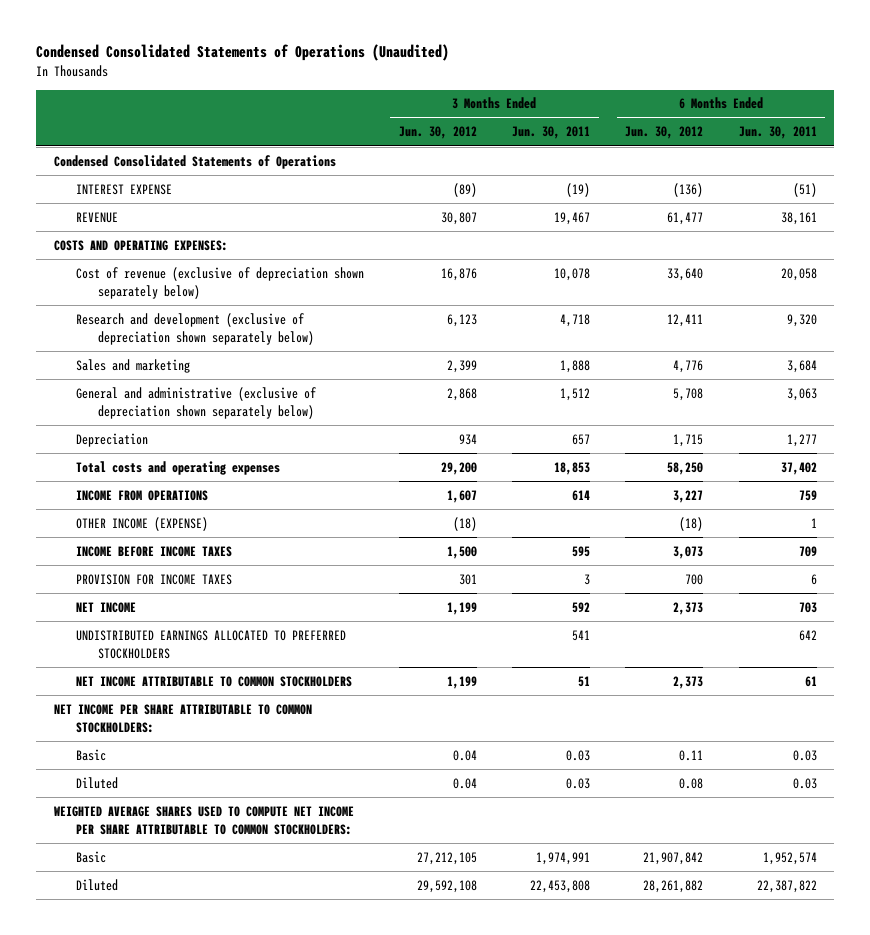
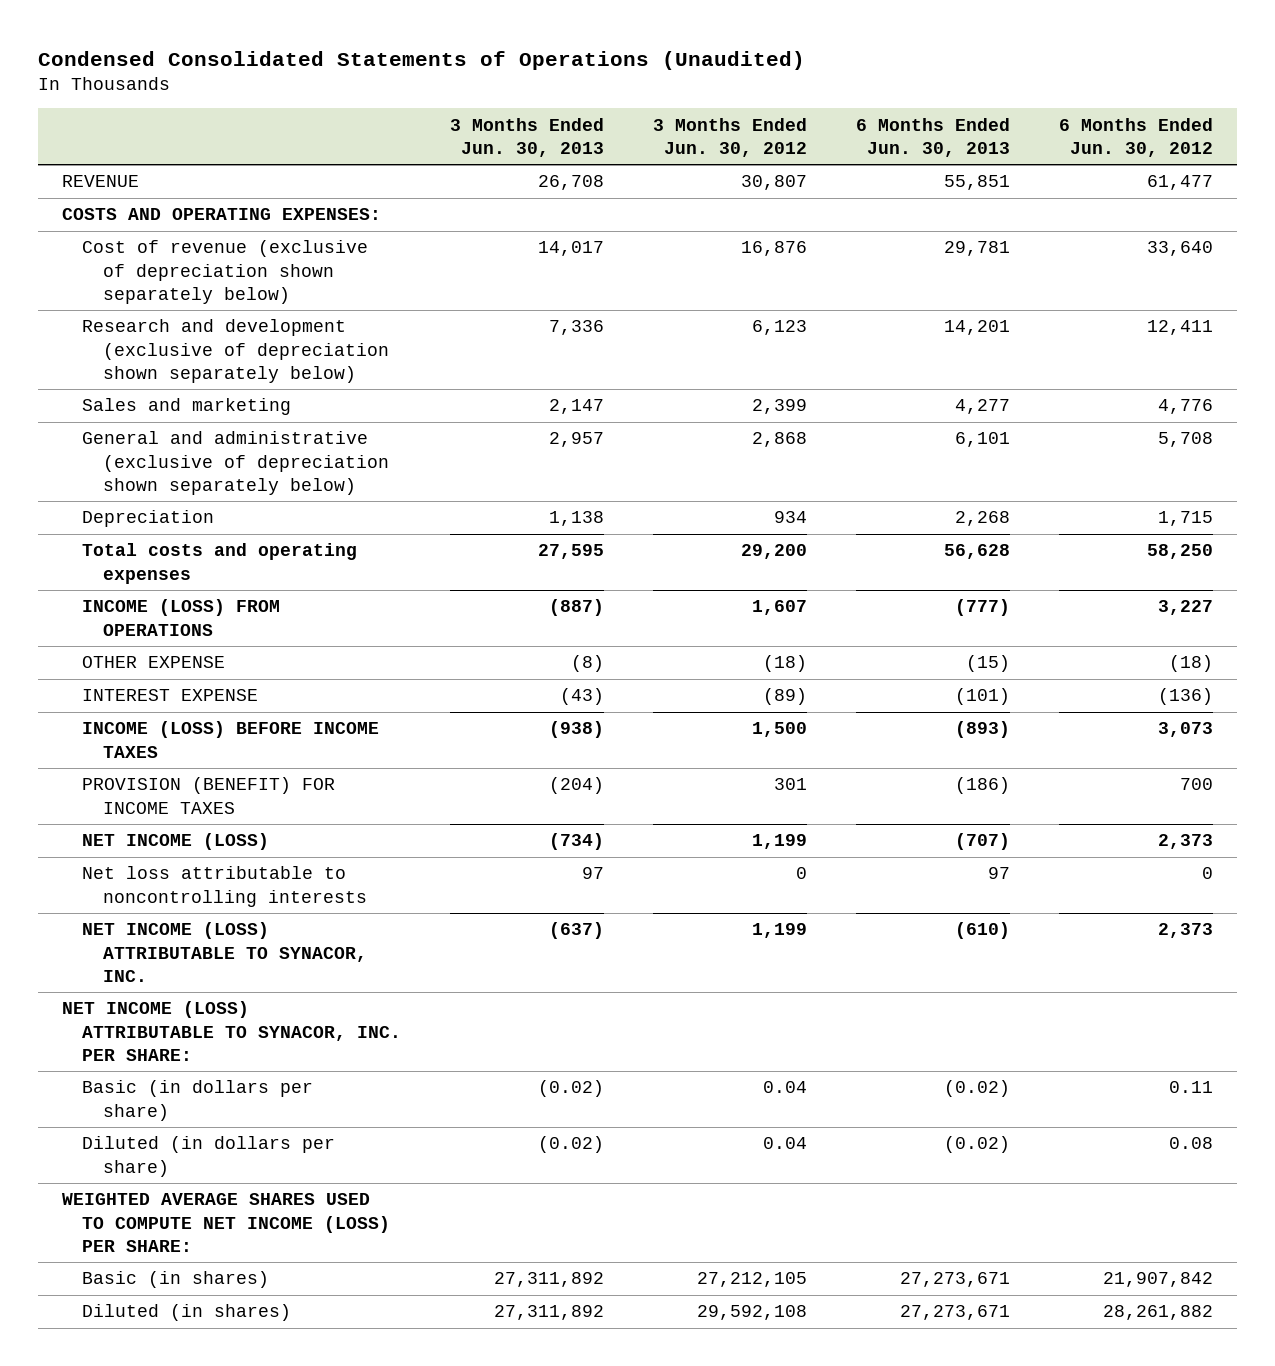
- | 3 Months Ended Jun. 30, 2012 | 3 Months Ended Jun. 30, 2011 | 6 Months Ended Jun. 30, 2012 | 6 Months Ended Jun. 30, 2011
+ | 3 Months Ended Jun. 30, 2013 | 3 Months Ended Jun. 30, 2012 | 6 Months Ended Jun. 30, 2013 | 6 Months Ended Jun. 30, 2012
- Condensed Consolidated Statements of Operations
- INCOME FROM OPERATIONS | 1,607 | 614 | 3,227 | 759
- OTHER INCOME (EXPENSE) | (18) | | (18) | 1
- INCOME BEFORE INCOME TAXES | 1,500 | 595 | 3,073 | 709
- PROVISION FOR INCOME TAXES | 301 | 3 | 700 | 6
- NET INCOME | 1,199 | 592 | 2,373 | 703
- UNDISTRIBUTED EARNINGS ALLOCATED TO PREFERRED STOCKHOLDERS | | 541 | | 642
- NET INCOME ATTRIBUTABLE TO COMMON STOCKHOLDERS | 1,199 | 51 | 2,373 | 61
- NET INCOME PER SHARE ATTRIBUTABLE TO COMMON STOCKHOLDERS:
- Basic | 0.04 | 0.03 | 0.11 | 0.03
- Diluted | 0.04 | 0.03 | 0.08 | 0.03
- WEIGHTED AVERAGE SHARES USED TO COMPUTE NET INCOME PER SHARE ATTRIBUTABLE TO COMMON STOCKHOLDERS:
- Basic | 27,212,105 | 1,974,991 | 21,907,842 | 1,952,574
- Diluted | 29,592,108 | 22,453,808 | 28,261,882 | 22,387,822
+ INCOME (LOSS) FROM OPERATIONS | (887) | 1,607 | (777) | 3,227
+ OTHER EXPENSE | (8) | (18) | (15) | (18)
moved down: INTEREST EXPENSE | (43) | (89) | (101) | (136)
+ INCOME (LOSS) BEFORE INCOME TAXES | (938) | 1,500 | (893) | 3,073
+ PROVISION (BENEFIT) FOR INCOME TAXES | (204) | 301 | (186) | 700
+ NET INCOME (LOSS) | (734) | 1,199 | (707) | 2,373
+ Net loss attributable to noncontrolling interests | 97 | 0 | 97 | 0
+ NET INCOME (LOSS) ATTRIBUTABLE TO SYNACOR, INC. | (637) | 1,199 | (610) | 2,373
+ NET INCOME (LOSS) ATTRIBUTABLE TO SYNACOR, INC. PER SHARE:
+ Basic (in dollars per share) | (0.02) | 0.04 | (0.02) | 0.11
+ Diluted (in dollars per share) | (0.02) | 0.04 | (0.02) | 0.08
+ WEIGHTED AVERAGE SHARES USED TO COMPUTE NET INCOME (LOSS) PER SHARE:
+ Basic (in shares) | 27,311,892 | 27,212,105 | 27,273,671 | 21,907,842
+ Diluted (in shares) | 27,311,892 | 29,592,108 | 27,273,671 | 28,261,882

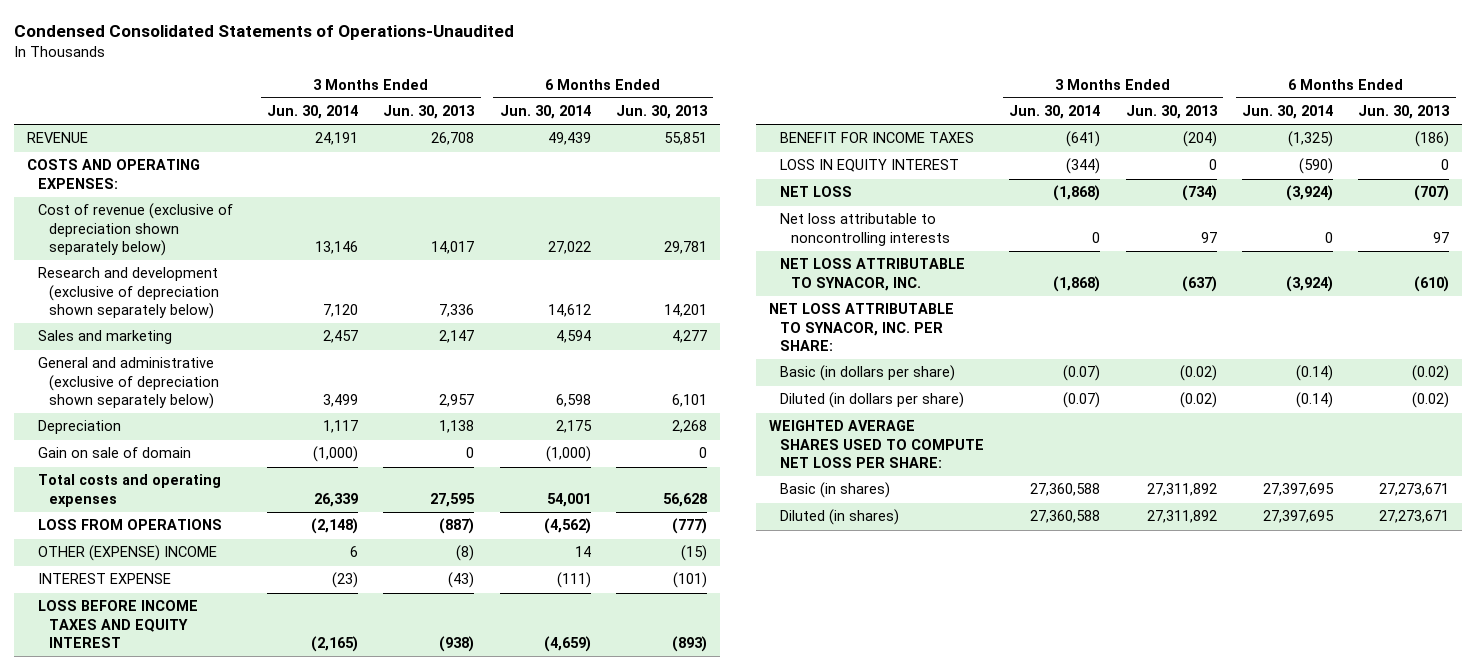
- Condensed Consolidated Statements of Operations (Unaudited)
+ Condensed Consolidated Statements of Operations-Unaudited
- | 3 Months Ended Jun. 30, 2013 | 3 Months Ended Jun. 30, 2012 | 6 Months Ended Jun. 30, 2013 | 6 Months Ended Jun. 30, 2012
+ | 3 Months Ended Jun. 30, 2014 | 3 Months Ended Jun. 30, 2013 | 6 Months Ended Jun. 30, 2014 | 6 Months Ended Jun. 30, 2013
+ Gain on sale of domain | (1,000) | 0 | (1,000) | 0
- INCOME (LOSS) FROM OPERATIONS | (887) | 1,607 | (777) | 3,227
- OTHER EXPENSE | (8) | (18) | (15) | (18)
+ LOSS FROM OPERATIONS | (2,148) | (887) | (4,562) | (777)
+ OTHER (EXPENSE) INCOME | 6 | (8) | 14 | (15)
- INCOME (LOSS) BEFORE INCOME TAXES | (938) | 1,500 | (893) | 3,073
- PROVISION (BENEFIT) FOR INCOME TAXES | (204) | 301 | (186) | 700
- NET INCOME (LOSS) | (734) | 1,199 | (707) | 2,373
+ LOSS BEFORE INCOME TAXES AND EQUITY INTEREST | (2,165) | (938) | (4,659) | (893)
+ BENEFIT FOR INCOME TAXES | (641) | (204) | (1,325) | (186)
+ LOSS IN EQUITY INTEREST | (344) | 0 | (590) | 0
+ NET LOSS | (1,868) | (734) | (3,924) | (707)
- NET INCOME (LOSS) ATTRIBUTABLE TO SYNACOR, INC. | (637) | 1,199 | (610) | 2,373
- NET INCOME (LOSS) ATTRIBUTABLE TO SYNACOR, INC. PER SHARE:
+ NET LOSS ATTRIBUTABLE TO SYNACOR, INC. | (1,868) | (637) | (3,924) | (610)
+ NET LOSS ATTRIBUTABLE TO SYNACOR, INC. PER SHARE:
- WEIGHTED AVERAGE SHARES USED TO COMPUTE NET INCOME (LOSS) PER SHARE:
+ WEIGHTED AVERAGE SHARES USED TO COMPUTE NET LOSS PER SHARE:

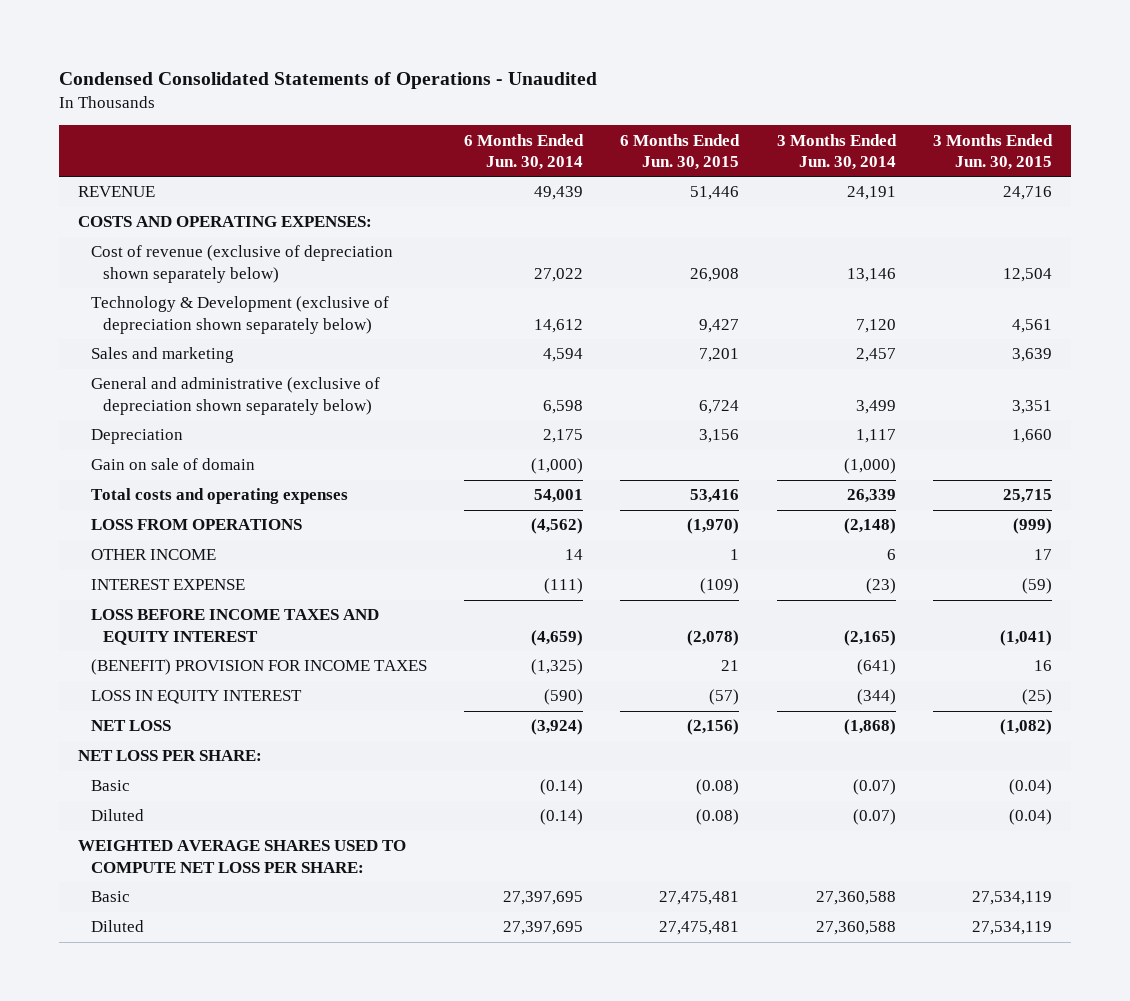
- Condensed Consolidated Statements of Operations-Unaudited
+ Condensed Consolidated Statements of Operations - Unaudited
- | 3 Months Ended Jun. 30, 2014 | 3 Months Ended Jun. 30, 2013 | 6 Months Ended Jun. 30, 2014 | 6 Months Ended Jun. 30, 2013
+ | 6 Months Ended Jun. 30, 2014 | 6 Months Ended Jun. 30, 2015 | 3 Months Ended Jun. 30, 2014 | 3 Months Ended Jun. 30, 2015
- Research and development (exclusive of depreciation shown separately below) | 7,120 | 7,336 | 14,612 | 14,201
+ Technology & Development (exclusive of depreciation shown separately below) | 14,612 | 9,427 | 7,120 | 4,561
- OTHER (EXPENSE) INCOME | 6 | (8) | 14 | (15)
+ OTHER INCOME | 14 | 1 | 6 | 17
- BENEFIT FOR INCOME TAXES | (641) | (204) | (1,325) | (186)
+ (BENEFIT) PROVISION FOR INCOME TAXES | (1,325) | 21 | (641) | 16
- Net loss attributable to noncontrolling interests | 0 | 97 | 0 | 97
- NET LOSS ATTRIBUTABLE TO SYNACOR, INC. | (1,868) | (637) | (3,924) | (610)
- NET LOSS ATTRIBUTABLE TO SYNACOR, INC. PER SHARE:
- Basic (in dollars per share) | (0.07) | (0.02) | (0.14) | (0.02)
- Diluted (in dollars per share) | (0.07) | (0.02) | (0.14) | (0.02)
+ NET LOSS PER SHARE:
+ Basic | (0.14) | (0.08) | (0.07) | (0.04)
+ Diluted | (0.14) | (0.08) | (0.07) | (0.04)
- Basic (in shares) | 27,360,588 | 27,311,892 | 27,397,695 | 27,273,671
- Diluted (in shares) | 27,360,588 | 27,311,892 | 27,397,695 | 27,273,671
+ Basic | 27,397,695 | 27,475,481 | 27,360,588 | 27,534,119
+ Diluted | 27,397,695 | 27,475,481 | 27,360,588 | 27,534,119

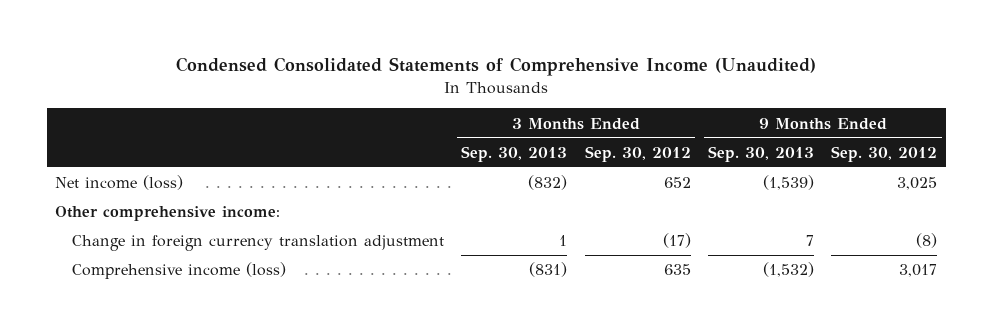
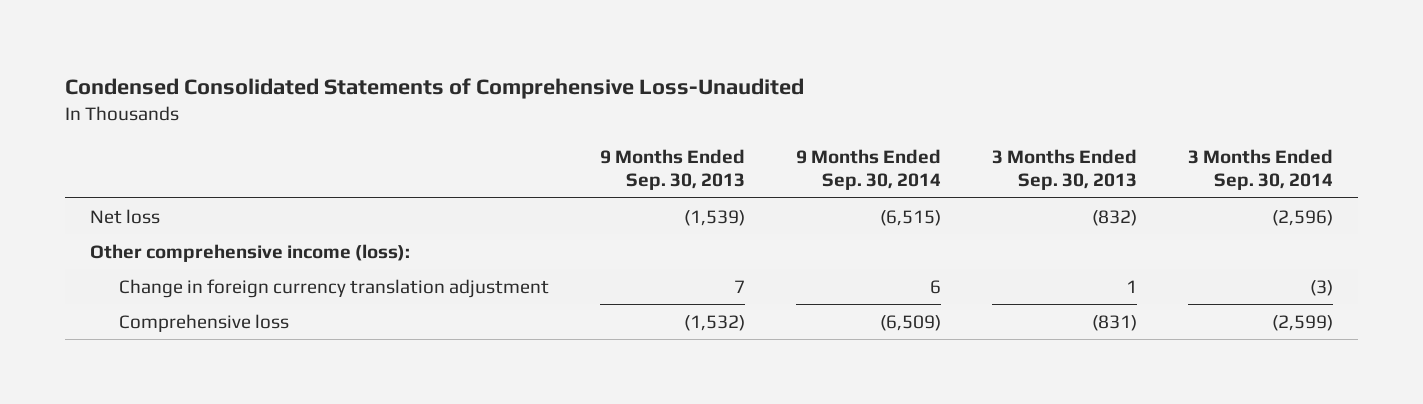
- Condensed Consolidated Statements of Comprehensive Income (Unaudited)
+ Condensed Consolidated Statements of Comprehensive Loss-Unaudited
- | 3 Months Ended Sep. 30, 2013 | 3 Months Ended Sep. 30, 2012 | 9 Months Ended Sep. 30, 2013 | 9 Months Ended Sep. 30, 2012
+ | 9 Months Ended Sep. 30, 2013 | 9 Months Ended Sep. 30, 2014 | 3 Months Ended Sep. 30, 2013 | 3 Months Ended Sep. 30, 2014
- Net income (loss) | (832) | 652 | (1,539) | 3,025
- Other comprehensive income:
+ Net loss | (1,539) | (6,515) | (832) | (2,596)
+ Other comprehensive income (loss):
- Comprehensive income (loss) | (831) | 635 | (1,532) | 3,017
+ Comprehensive loss | (1,532) | (6,509) | (831) | (2,599)

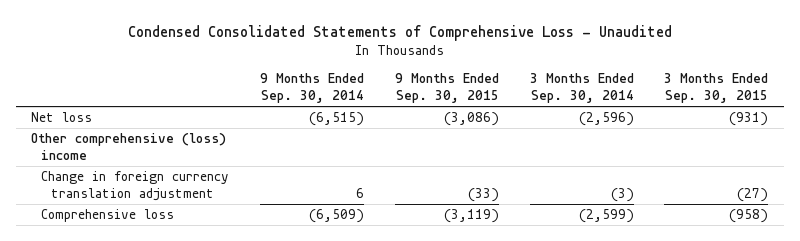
- Condensed Consolidated Statements of Comprehensive Loss-Unaudited
+ Condensed Consolidated Statements of Comprehensive Loss - Unaudited
- | 9 Months Ended Sep. 30, 2013 | 9 Months Ended Sep. 30, 2014 | 3 Months Ended Sep. 30, 2013 | 3 Months Ended Sep. 30, 2014
+ | 9 Months Ended Sep. 30, 2014 | 9 Months Ended Sep. 30, 2015 | 3 Months Ended Sep. 30, 2014 | 3 Months Ended Sep. 30, 2015
- Other comprehensive income (loss):
+ Other comprehensive (loss) income

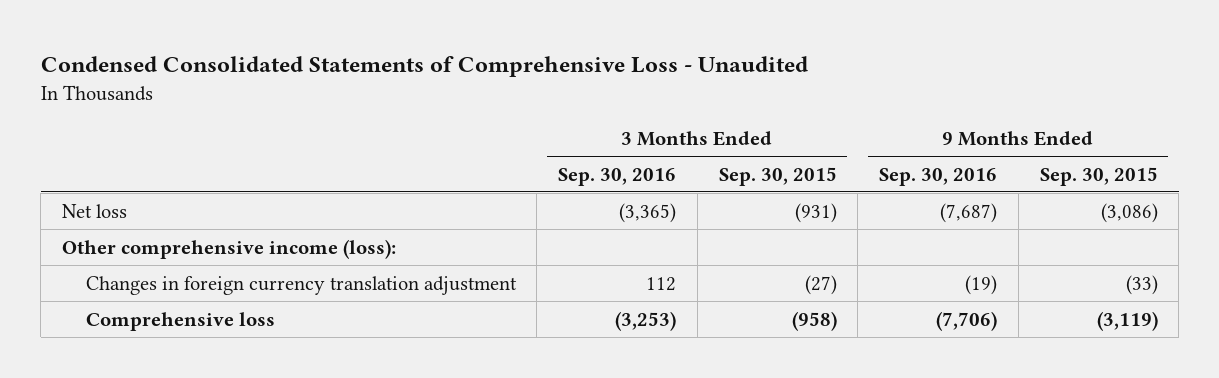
- | 9 Months Ended Sep. 30, 2014 | 9 Months Ended Sep. 30, 2015 | 3 Months Ended Sep. 30, 2014 | 3 Months Ended Sep. 30, 2015
+ | 3 Months Ended Sep. 30, 2016 | 3 Months Ended Sep. 30, 2015 | 9 Months Ended Sep. 30, 2016 | 9 Months Ended Sep. 30, 2015
- Other comprehensive (loss) income
- Change in foreign currency translation adjustment | 6 | (33) | (3) | (27)
+ Other comprehensive income (loss):
+ Changes in foreign currency translation adjustment | 112 | (27) | (19) | (33)

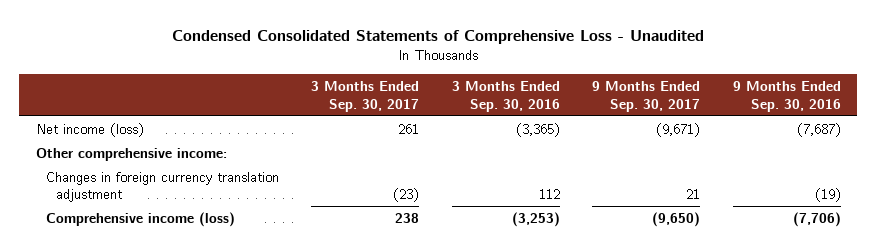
- | 3 Months Ended Sep. 30, 2016 | 3 Months Ended Sep. 30, 2015 | 9 Months Ended Sep. 30, 2016 | 9 Months Ended Sep. 30, 2015
+ | 3 Months Ended Sep. 30, 2017 | 3 Months Ended Sep. 30, 2016 | 9 Months Ended Sep. 30, 2017 | 9 Months Ended Sep. 30, 2016
- Net loss | (3,365) | (931) | (7,687) | (3,086)
- Other comprehensive income (loss):
+ Net income (loss) | 261 | (3,365) | (9,671) | (7,687)
+ Other comprehensive income:
- Comprehensive loss | (3,253) | (958) | (7,706) | (3,119)
+ Comprehensive income (loss) | 238 | (3,253) | (9,650) | (7,706)

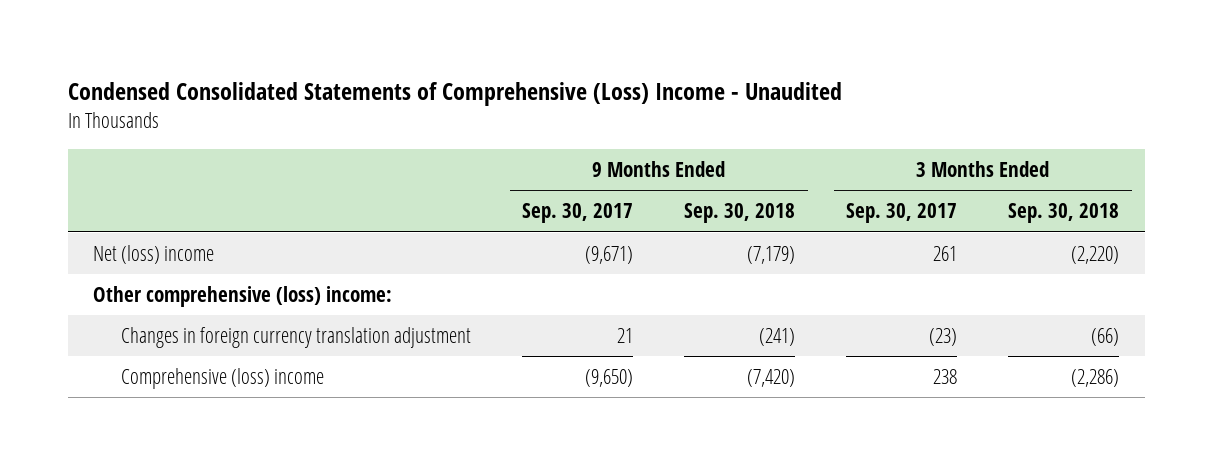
- Condensed Consolidated Statements of Comprehensive Loss - Unaudited
+ Condensed Consolidated Statements of Comprehensive (Loss) Income - Unaudited
- | 3 Months Ended Sep. 30, 2017 | 3 Months Ended Sep. 30, 2016 | 9 Months Ended Sep. 30, 2017 | 9 Months Ended Sep. 30, 2016
+ | 9 Months Ended Sep. 30, 2017 | 9 Months Ended Sep. 30, 2018 | 3 Months Ended Sep. 30, 2017 | 3 Months Ended Sep. 30, 2018
- Net income (loss) | 261 | (3,365) | (9,671) | (7,687)
- Other comprehensive income:
+ Net (loss) income | (9,671) | (7,179) | 261 | (2,220)
+ Other comprehensive (loss) income:
- Comprehensive income (loss) | 238 | (3,253) | (9,650) | (7,706)
+ Comprehensive (loss) income | (9,650) | (7,420) | 238 | (2,286)

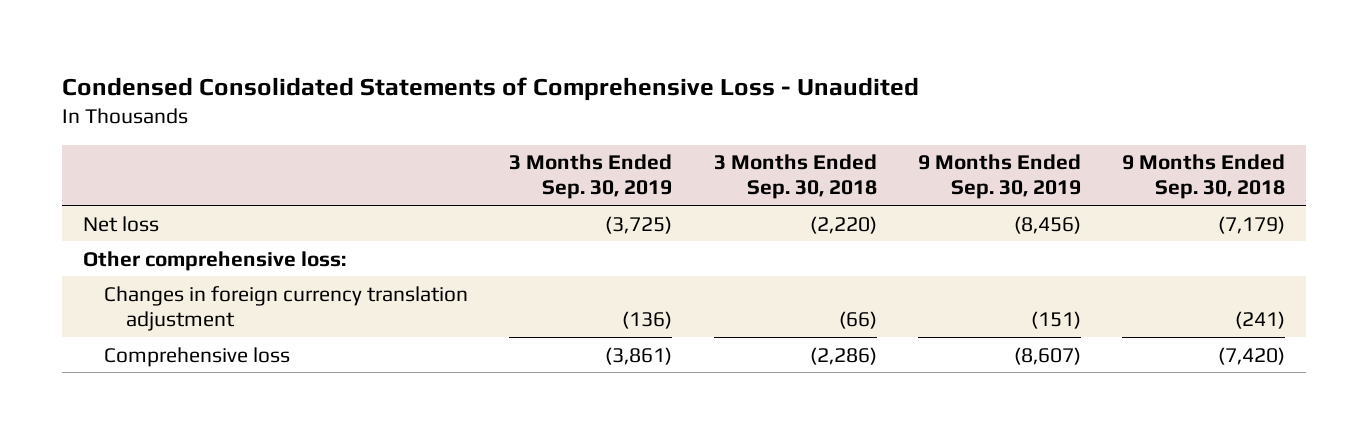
- Condensed Consolidated Statements of Comprehensive (Loss) Income - Unaudited
+ Condensed Consolidated Statements of Comprehensive Loss - Unaudited
- | 9 Months Ended Sep. 30, 2017 | 9 Months Ended Sep. 30, 2018 | 3 Months Ended Sep. 30, 2017 | 3 Months Ended Sep. 30, 2018
+ | 3 Months Ended Sep. 30, 2019 | 3 Months Ended Sep. 30, 2018 | 9 Months Ended Sep. 30, 2019 | 9 Months Ended Sep. 30, 2018
- Net (loss) income | (9,671) | (7,179) | 261 | (2,220)
- Other comprehensive (loss) income:
+ Net loss | (3,725) | (2,220) | (8,456) | (7,179)
+ Other comprehensive loss:
- Comprehensive (loss) income | (9,650) | (7,420) | 238 | (2,286)
+ Comprehensive loss | (3,861) | (2,286) | (8,607) | (7,420)

